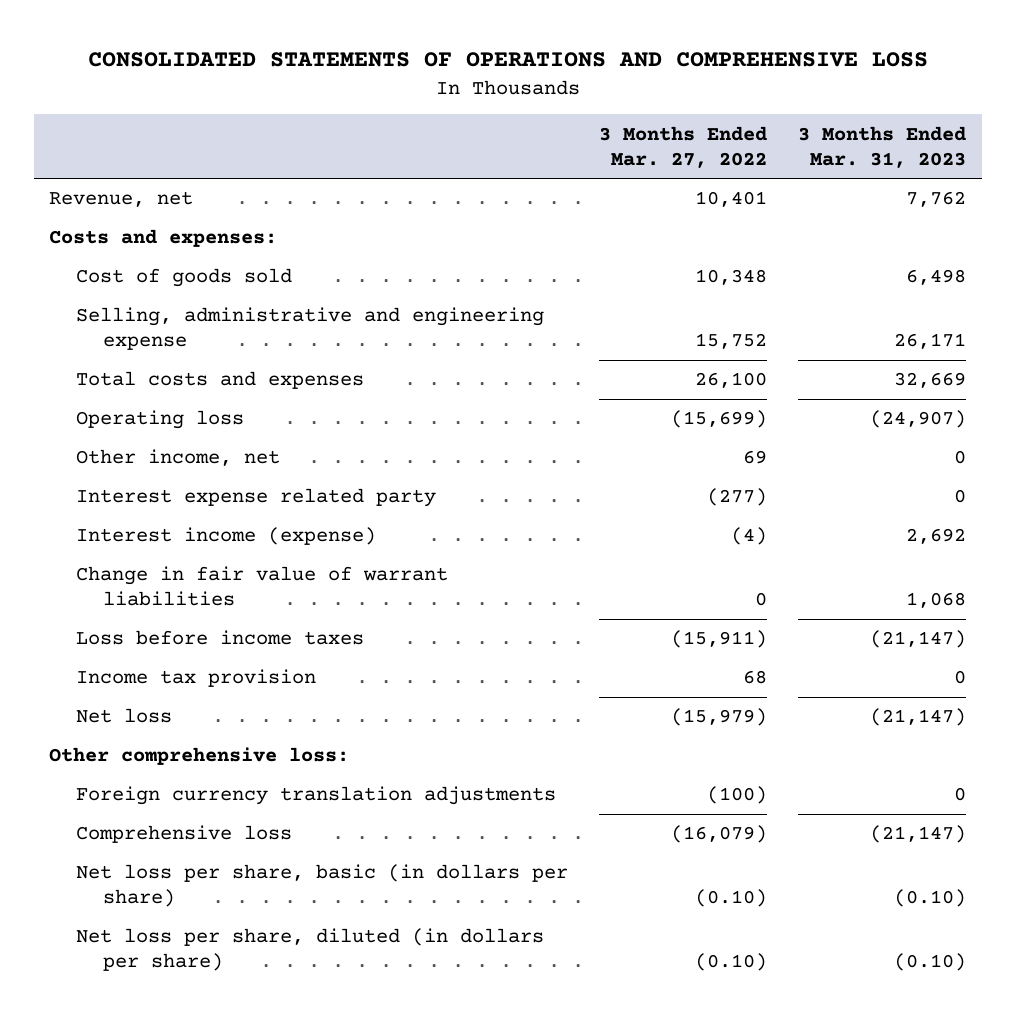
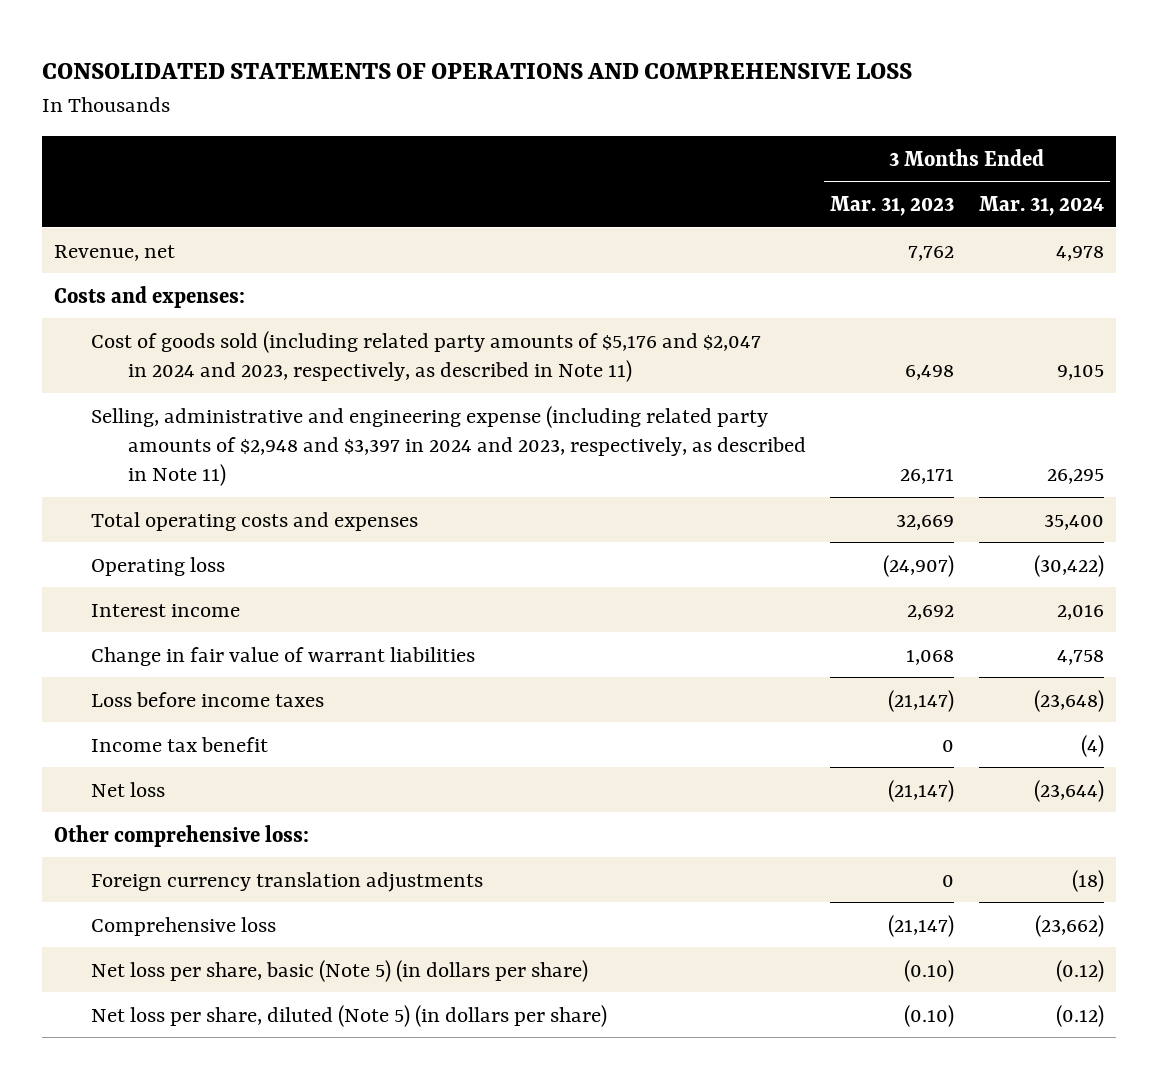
- | 3 Months Ended Mar. 27, 2022 | 3 Months Ended Mar. 31, 2023
+ | 3 Months Ended Mar. 31, 2023 | 3 Months Ended Mar. 31, 2024
- Cost of goods sold | 10,348 | 6,498
- Selling, administrative and engineering expense | 15,752 | 26,171
- Total costs and expenses | 26,100 | 32,669
+ Cost of goods sold (including related party amounts of $5,176 and $2,047 in 2024 and 2023, respectively, as described in Note 11) | 6,498 | 9,105
+ Selling, administrative and engineering expense (including related party amounts of $2,948 and $3,397 in 2024 and 2023, respectively, as described in Note 11) | 26,171 | 26,295
+ Total operating costs and expenses | 32,669 | 35,400
- Other income, net | 69 | 0
- Interest expense related party | (277) | 0
- Interest income (expense) | (4) | 2,692
+ Interest income | 2,692 | 2,016
- Income tax provision | 68 | 0
+ Income tax benefit | 0 | (4)
- Net loss per share, basic (in dollars per share) | (0.10) | (0.10)
- Net loss per share, diluted (in dollars per share) | (0.10) | (0.10)
+ Net loss per share, basic (Note 5) (in dollars per share) | (0.10) | (0.12)
+ Net loss per share, diluted (Note 5) (in dollars per share) | (0.10) | (0.12)

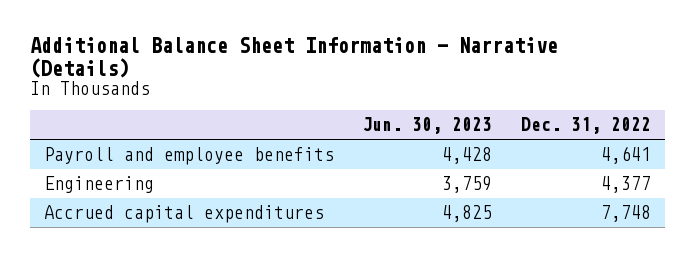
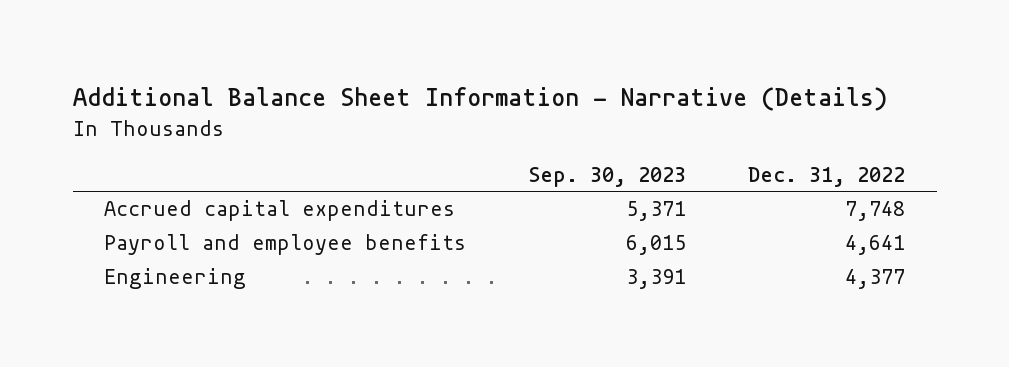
- | Jun. 30, 2023 | Dec. 31, 2022
+ | Sep. 30, 2023 | Dec. 31, 2022
moved up: Accrued capital expenditures | 5,371 | 7,748

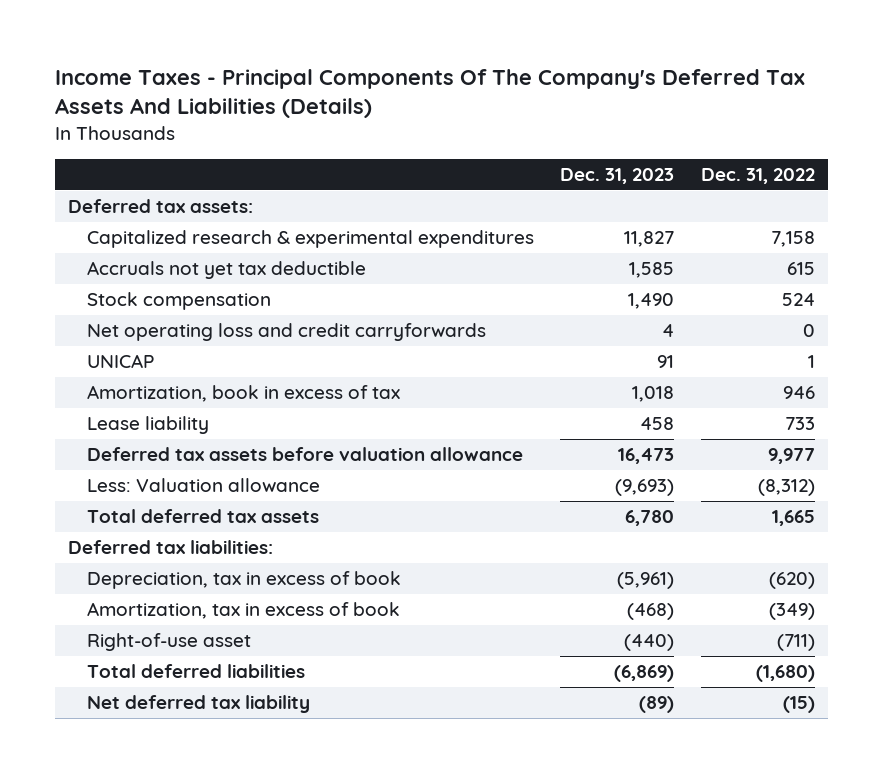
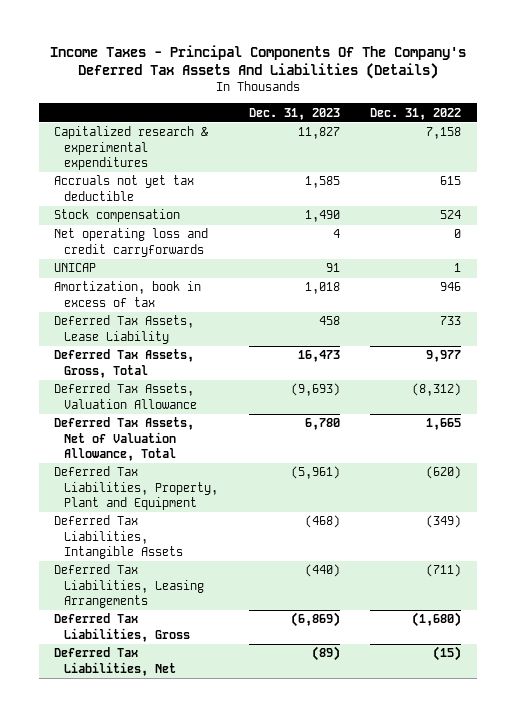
- Deferred tax assets:
- Lease liability | 458 | 733
- Deferred tax assets before valuation allowance | 16,473 | 9,977
- Less: Valuation allowance | (9,693) | (8,312)
- Total deferred tax assets | 6,780 | 1,665
- Deferred tax liabilities:
- Depreciation, tax in excess of book | (5,961) | (620)
- Amortization, tax in excess of book | (468) | (349)
- Right-of-use asset | (440) | (711)
- Total deferred liabilities | (6,869) | (1,680)
- Net deferred tax liability | (89) | (15)
+ Deferred Tax Assets, Lease Liability | 458 | 733
+ Deferred Tax Assets, Gross, Total | 16,473 | 9,977
+ Deferred Tax Assets, Valuation Allowance | (9,693) | (8,312)
+ Deferred Tax Assets, Net of Valuation Allowance, Total | 6,780 | 1,665
+ Deferred Tax Liabilities, Property, Plant and Equipment | (5,961) | (620)
+ Deferred Tax Liabilities, Intangible Assets | (468) | (349)
+ Deferred Tax Liabilities, Leasing Arrangements | (440) | (711)
+ Deferred Tax Liabilities, Gross | (6,869) | (1,680)
+ Deferred Tax Liabilities, Net | (89) | (15)

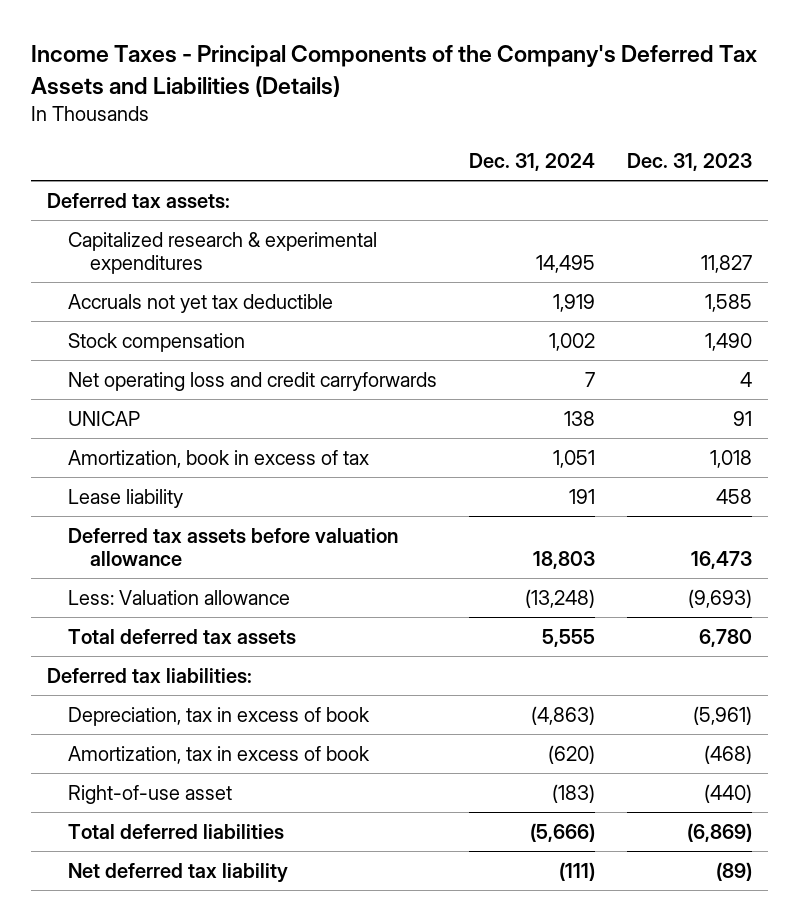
- Income Taxes - Principal Components Of The Company's Deferred Tax Assets And Liabilities (Details)
+ Income Taxes - Principal Components of the Company's Deferred Tax Assets and Liabilities (Details)
- | Dec. 31, 2023 | Dec. 31, 2022
+ | Dec. 31, 2024 | Dec. 31, 2023
+ Deferred tax assets:
- Deferred Tax Assets, Lease Liability | 458 | 733
- Deferred Tax Assets, Gross, Total | 16,473 | 9,977
- Deferred Tax Assets, Valuation Allowance | (9,693) | (8,312)
- Deferred Tax Assets, Net of Valuation Allowance, Total | 6,780 | 1,665
- Deferred Tax Liabilities, Property, Plant and Equipment | (5,961) | (620)
- Deferred Tax Liabilities, Intangible Assets | (468) | (349)
- Deferred Tax Liabilities, Leasing Arrangements | (440) | (711)
- Deferred Tax Liabilities, Gross | (6,869) | (1,680)
- Deferred Tax Liabilities, Net | (89) | (15)
+ Lease liability | 191 | 458
+ Deferred tax assets before valuation allowance | 18,803 | 16,473
+ Less: Valuation allowance | (13,248) | (9,693)
+ Total deferred tax assets | 5,555 | 6,780
+ Deferred tax liabilities:
+ Depreciation, tax in excess of book | (4,863) | (5,961)
+ Amortization, tax in excess of book | (620) | (468)
+ Right-of-use asset | (183) | (440)
+ Total deferred liabilities | (5,666) | (6,869)
+ Net deferred tax liability | (111) | (89)

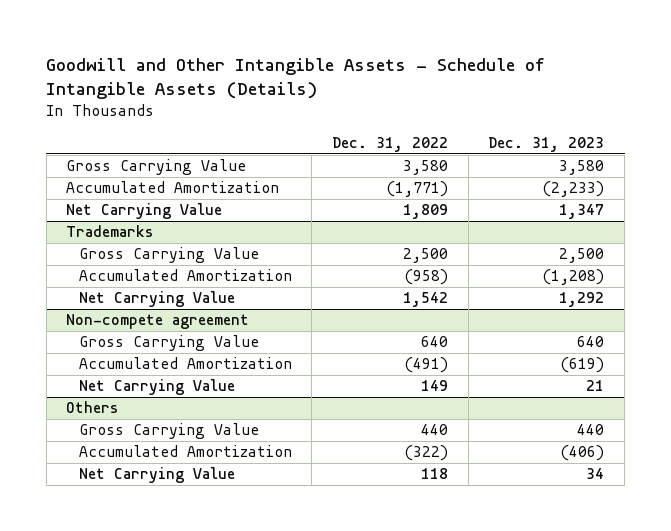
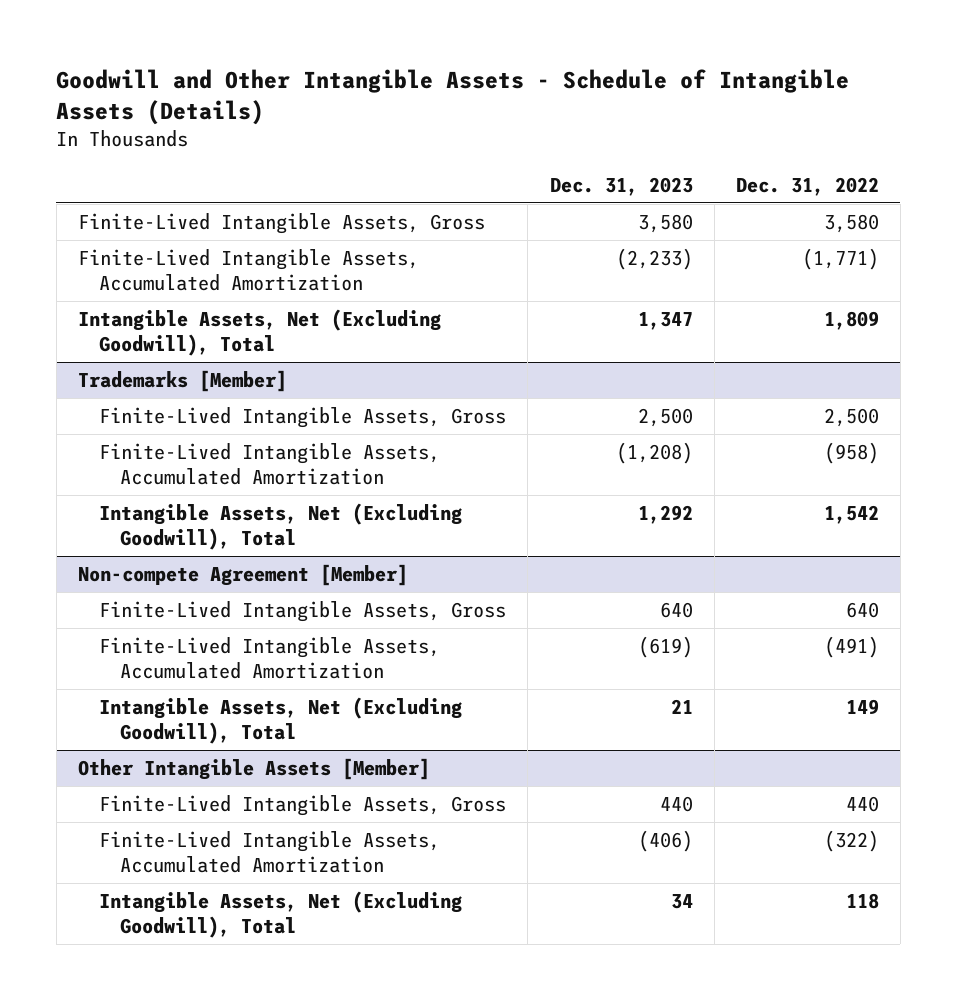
- | Dec. 31, 2022 | Dec. 31, 2023
+ | Dec. 31, 2023 | Dec. 31, 2022
- Gross Carrying Value | 3,580 | 3,580
- Accumulated Amortization | (1,771) | (2,233)
- Net Carrying Value | 1,809 | 1,347
- Trademarks
- Gross Carrying Value | 2,500 | 2,500
- Accumulated Amortization | (958) | (1,208)
- Net Carrying Value | 1,542 | 1,292
- Non-compete agreement
- Gross Carrying Value | 640 | 640
- Accumulated Amortization | (491) | (619)
- Net Carrying Value | 149 | 21
- Others
- Gross Carrying Value | 440 | 440
- Accumulated Amortization | (322) | (406)
- Net Carrying Value | 118 | 34
+ Finite-Lived Intangible Assets, Gross | 3,580 | 3,580
+ Finite-Lived Intangible Assets, Accumulated Amortization | (2,233) | (1,771)
+ Intangible Assets, Net (Excluding Goodwill), Total | 1,347 | 1,809
+ Trademarks [Member]
+ Finite-Lived Intangible Assets, Gross | 2,500 | 2,500
+ Finite-Lived Intangible Assets, Accumulated Amortization | (1,208) | (958)
+ Intangible Assets, Net (Excluding Goodwill), Total | 1,292 | 1,542
+ Non-compete Agreement [Member]
+ Finite-Lived Intangible Assets, Gross | 640 | 640
+ Finite-Lived Intangible Assets, Accumulated Amortization | (619) | (491)
+ Intangible Assets, Net (Excluding Goodwill), Total | 21 | 149
+ Other Intangible Assets [Member]
+ Finite-Lived Intangible Assets, Gross | 440 | 440
+ Finite-Lived Intangible Assets, Accumulated Amortization | (406) | (322)
+ Intangible Assets, Net (Excluding Goodwill), Total | 34 | 118

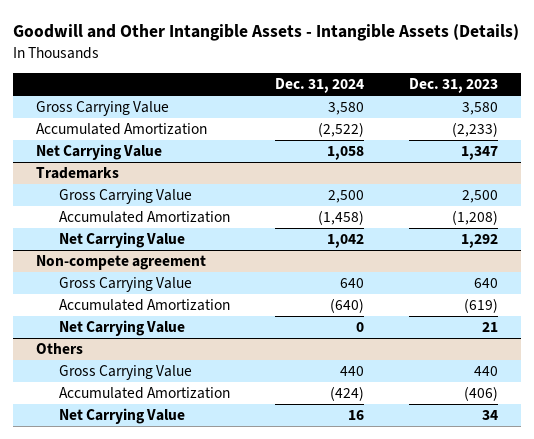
- Goodwill and Other Intangible Assets - Schedule of Intangible Assets (Details)
+ Goodwill and Other Intangible Assets - Intangible Assets (Details)
- | Dec. 31, 2023 | Dec. 31, 2022
+ | Dec. 31, 2024 | Dec. 31, 2023
- Finite-Lived Intangible Assets, Gross | 3,580 | 3,580
- Finite-Lived Intangible Assets, Accumulated Amortization | (2,233) | (1,771)
- Intangible Assets, Net (Excluding Goodwill), Total | 1,347 | 1,809
- Trademarks [Member]
- Finite-Lived Intangible Assets, Gross | 2,500 | 2,500
- Finite-Lived Intangible Assets, Accumulated Amortization | (1,208) | (958)
- Intangible Assets, Net (Excluding Goodwill), Total | 1,292 | 1,542
- Non-compete Agreement [Member]
- Finite-Lived Intangible Assets, Gross | 640 | 640
- Finite-Lived Intangible Assets, Accumulated Amortization | (619) | (491)
- Intangible Assets, Net (Excluding Goodwill), Total | 21 | 149
- Other Intangible Assets [Member]
- Finite-Lived Intangible Assets, Gross | 440 | 440
- Finite-Lived Intangible Assets, Accumulated Amortization | (406) | (322)
- Intangible Assets, Net (Excluding Goodwill), Total | 34 | 118
+ Gross Carrying Value | 3,580 | 3,580
+ Accumulated Amortization | (2,522) | (2,233)
+ Net Carrying Value | 1,058 | 1,347
+ Trademarks
+ Gross Carrying Value | 2,500 | 2,500
+ Accumulated Amortization | (1,458) | (1,208)
+ Net Carrying Value | 1,042 | 1,292
+ Non-compete agreement
+ Gross Carrying Value | 640 | 640
+ Accumulated Amortization | (640) | (619)
+ Net Carrying Value | 0 | 21
+ Others
+ Gross Carrying Value | 440 | 440
+ Accumulated Amortization | (424) | (406)
+ Net Carrying Value | 16 | 34

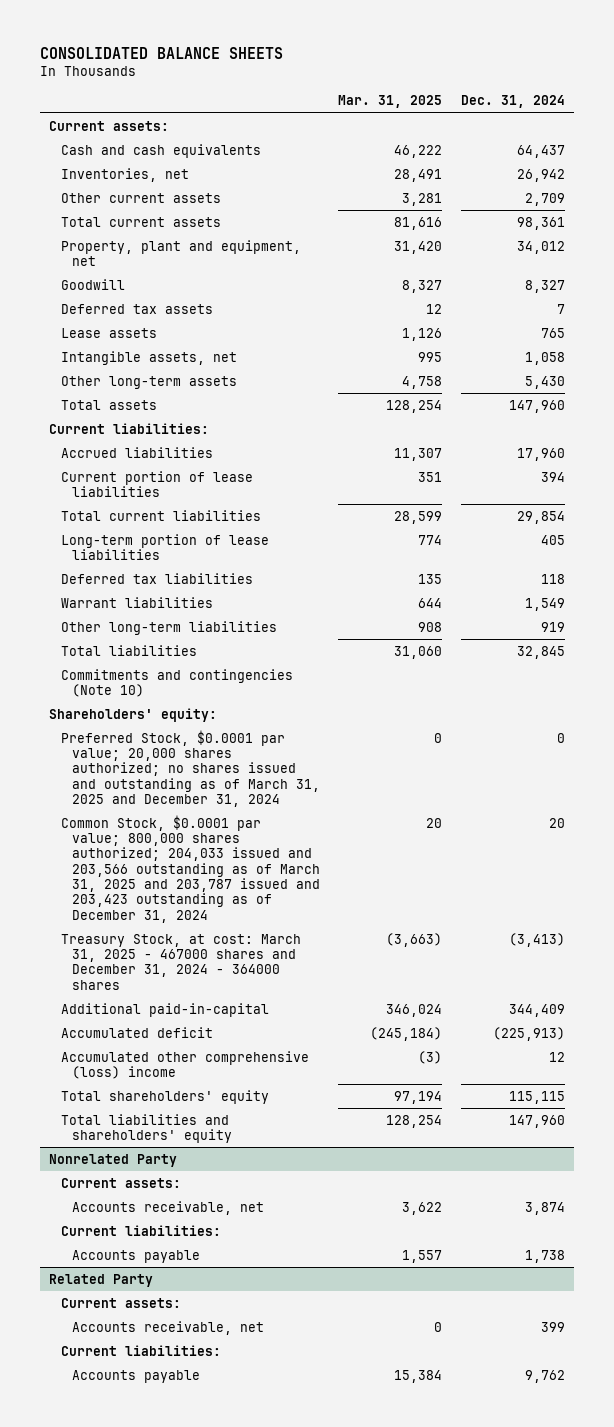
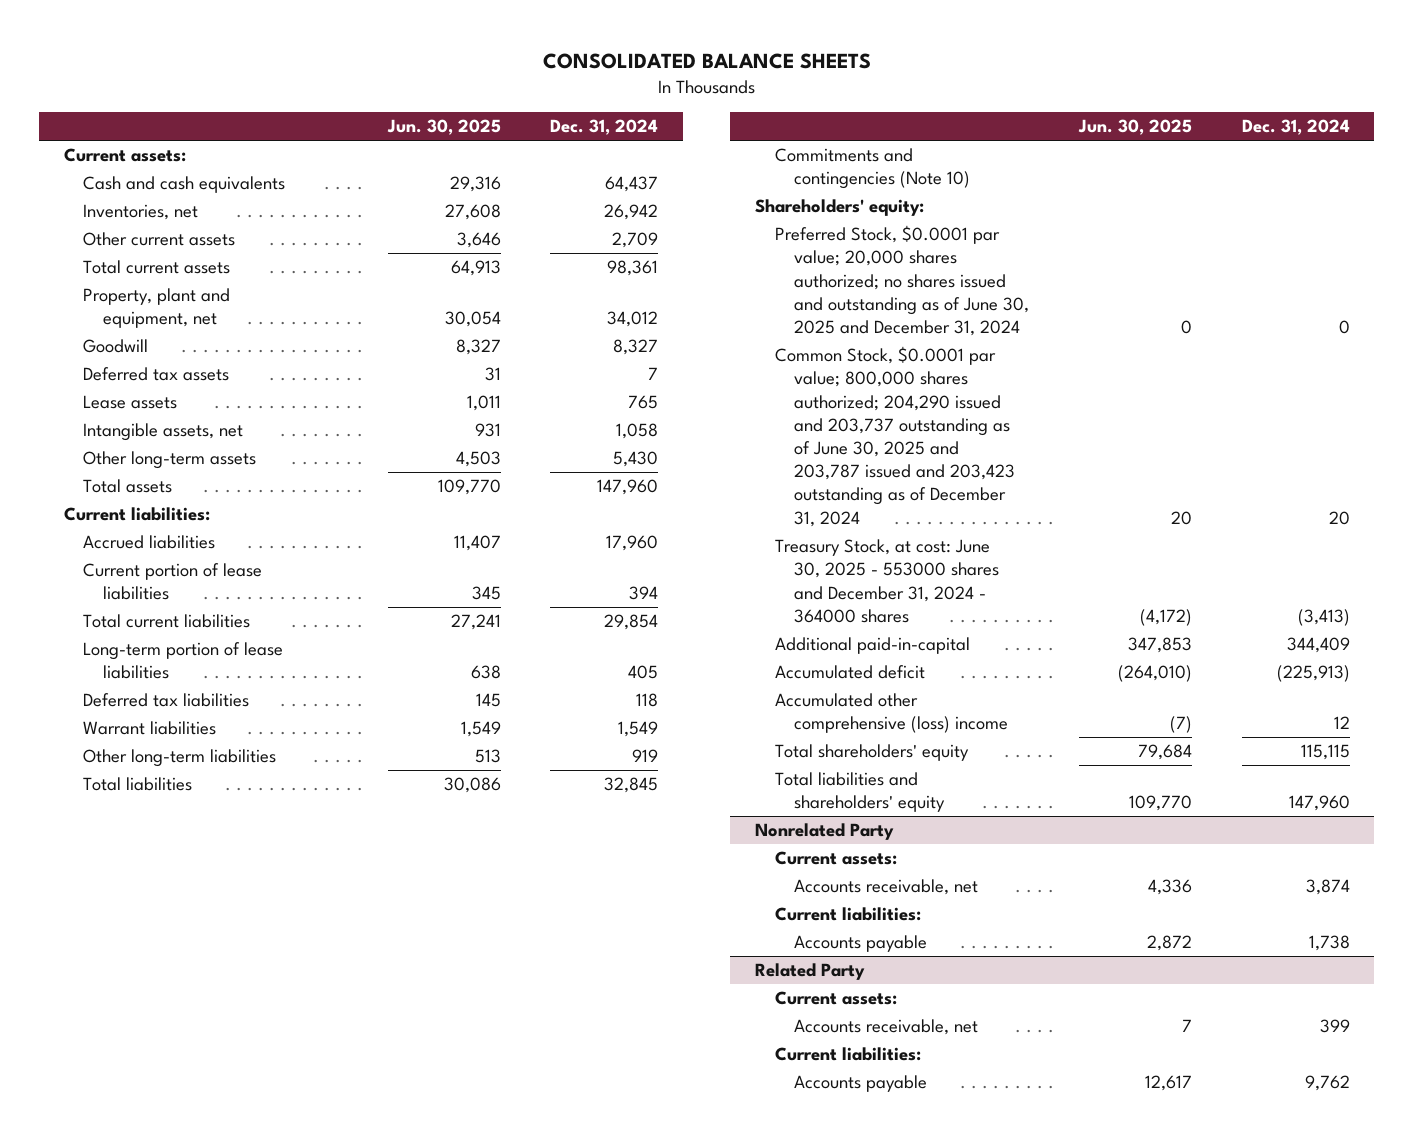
- | Mar. 31, 2025 | Dec. 31, 2024
+ | Jun. 30, 2025 | Dec. 31, 2024
- Preferred Stock, $0.0001 par value; 20,000 shares authorized; no shares issued and outstanding as of March 31, 2025 and December 31, 2024 | 0 | 0
- Common Stock, $0.0001 par value; 800,000 shares authorized; 204,033 issued and 203,566 outstanding as of March 31, 2025 and 203,787 issued and 203,423 outstanding as of December 31, 2024 | 20 | 20
- Treasury Stock, at cost: March 31, 2025 - 467000 shares and December 31, 2024 - 364000 shares | (3,663) | (3,413)
+ Preferred Stock, $0.0001 par value; 20,000 shares authorized; no shares issued and outstanding as of June 30, 2025 and December 31, 2024 | 0 | 0
+ Common Stock, $0.0001 par value; 800,000 shares authorized; 204,290 issued and 203,737 outstanding as of June 30, 2025 and 203,787 issued and 203,423 outstanding as of December 31, 2024 | 20 | 20
+ Treasury Stock, at cost: June 30, 2025 - 553000 shares and December 31, 2024 - 364000 shares | (4,172) | (3,413)

